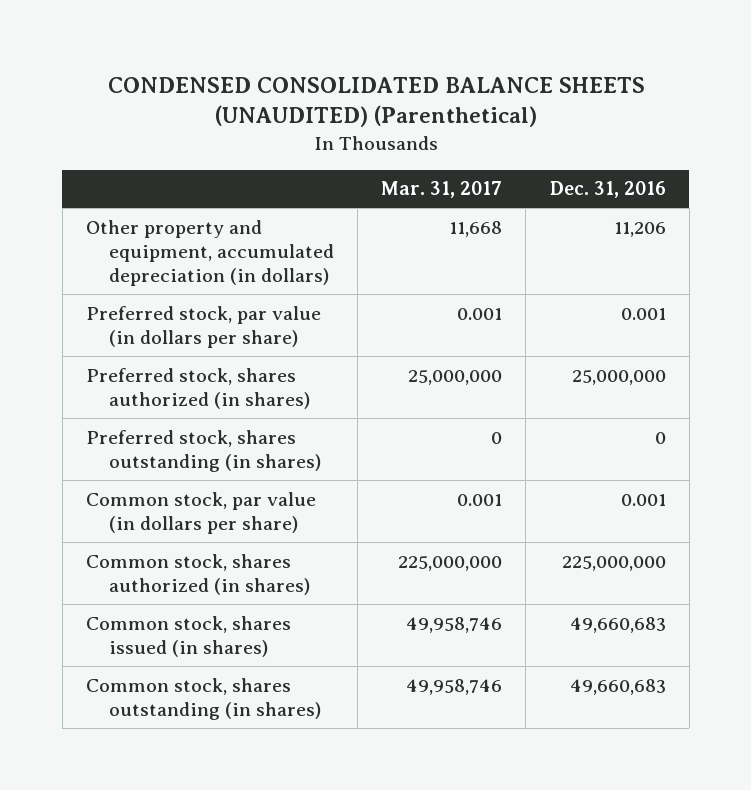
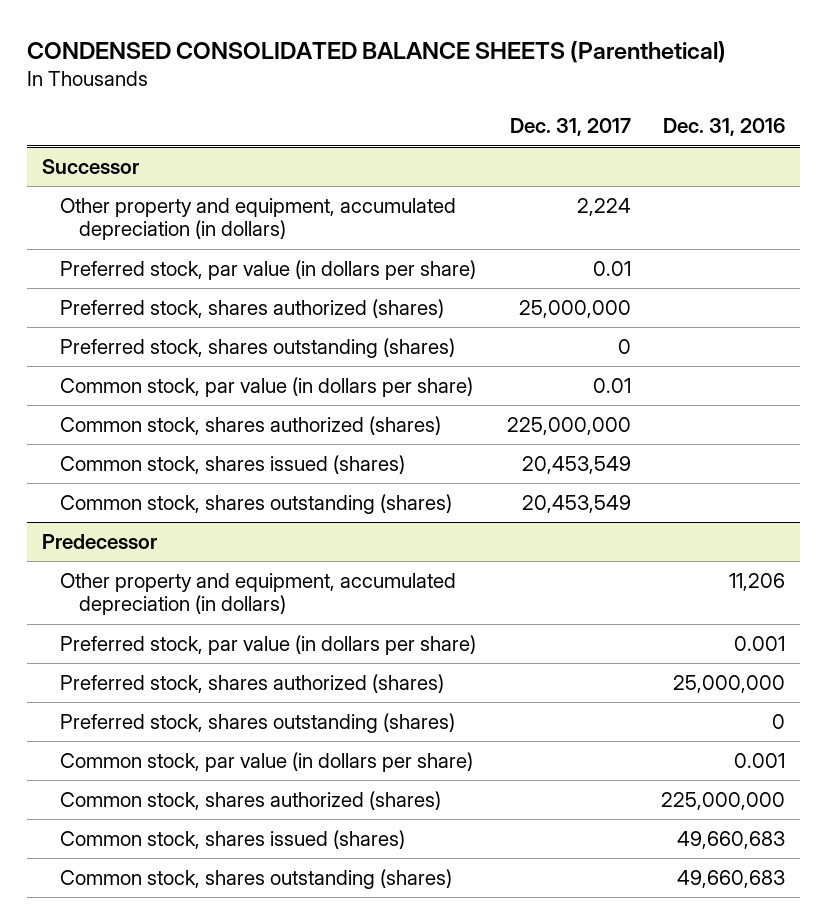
- CONDENSED CONSOLIDATED BALANCE SHEETS (UNAUDITED) (Parenthetical)
+ CONDENSED CONSOLIDATED BALANCE SHEETS (Parenthetical)
- | Mar. 31, 2017 | Dec. 31, 2016
+ | Dec. 31, 2017 | Dec. 31, 2016
+ Successor
+ Other property and equipment, accumulated depreciation (in dollars) | 2,224 |
+ Preferred stock, par value (in dollars per share) | 0.01 |
+ Preferred stock, shares authorized (shares) | 25,000,000 |
+ Preferred stock, shares outstanding (shares) | 0 |
+ Common stock, par value (in dollars per share) | 0.01 |
+ Common stock, shares authorized (shares) | 225,000,000 |
+ Common stock, shares issued (shares) | 20,453,549 |
+ Common stock, shares outstanding (shares) | 20,453,549 |
+ Predecessor
- Preferred stock, shares authorized (in shares) | 25,000,000 | 25,000,000
- Preferred stock, shares outstanding (in shares) | 0 | 0
+ Preferred stock, shares authorized (shares) | | 25,000,000
+ Preferred stock, shares outstanding (shares) | | 0
- Common stock, shares authorized (in shares) | 225,000,000 | 225,000,000
- Common stock, shares issued (in shares) | 49,958,746 | 49,660,683
- Common stock, shares outstanding (in shares) | 49,958,746 | 49,660,683
+ Common stock, shares authorized (shares) | | 225,000,000
+ Common stock, shares issued (shares) | | 49,660,683
+ Common stock, shares outstanding (shares) | | 49,660,683

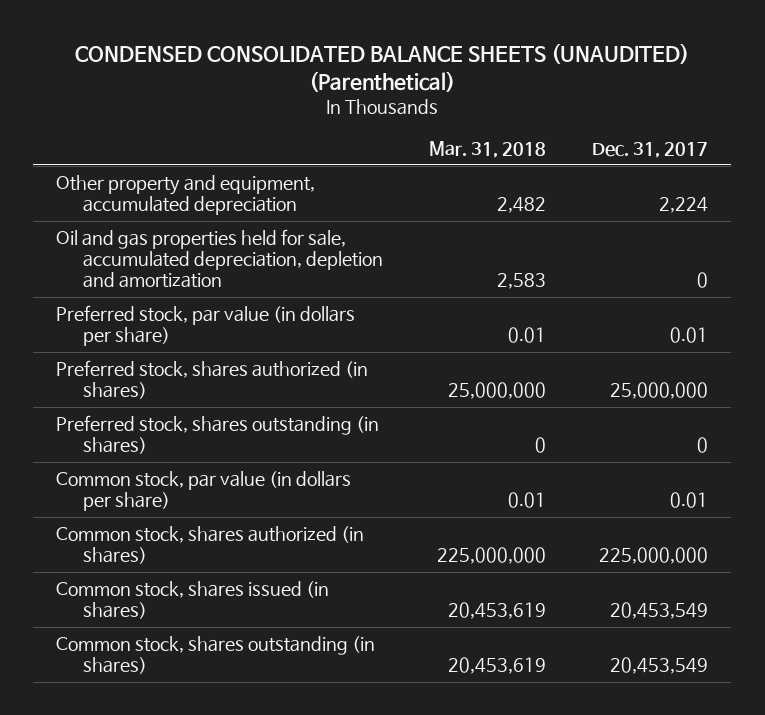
- CONDENSED CONSOLIDATED BALANCE SHEETS (Parenthetical)
+ CONDENSED CONSOLIDATED BALANCE SHEETS (UNAUDITED) (Parenthetical)
- | Dec. 31, 2017 | Dec. 31, 2016
+ | Mar. 31, 2018 | Dec. 31, 2017
- Successor
- Other property and equipment, accumulated depreciation (in dollars) | 2,224 |
+ Other property and equipment, accumulated depreciation | 2,482 | 2,224
+ Oil and gas properties held for sale, accumulated depreciation, depletion and amortization | 2,583 | 0
- Preferred stock, shares authorized (shares) | 25,000,000 |
- Preferred stock, shares outstanding (shares) | 0 |
+ Preferred stock, shares authorized (in shares) | 25,000,000 | 25,000,000
+ Preferred stock, shares outstanding (in shares) | 0 | 0
- Common stock, shares authorized (shares) | 225,000,000 |
- Common stock, shares issued (shares) | 20,453,549 |
- Common stock, shares outstanding (shares) | 20,453,549 |
- Predecessor
- Other property and equipment, accumulated depreciation (in dollars) | | 11,206
- Preferred stock, par value (in dollars per share) | | 0.001
- Preferred stock, shares authorized (shares) | | 25,000,000
- Preferred stock, shares outstanding (shares) | | 0
- Common stock, par value (in dollars per share) | | 0.001
- Common stock, shares authorized (shares) | | 225,000,000
- Common stock, shares issued (shares) | | 49,660,683
- Common stock, shares outstanding (shares) | | 49,660,683
+ Common stock, shares authorized (in shares) | 225,000,000 | 225,000,000
+ Common stock, shares issued (in shares) | 20,453,619 | 20,453,549
+ Common stock, shares outstanding (in shares) | 20,453,619 | 20,453,549

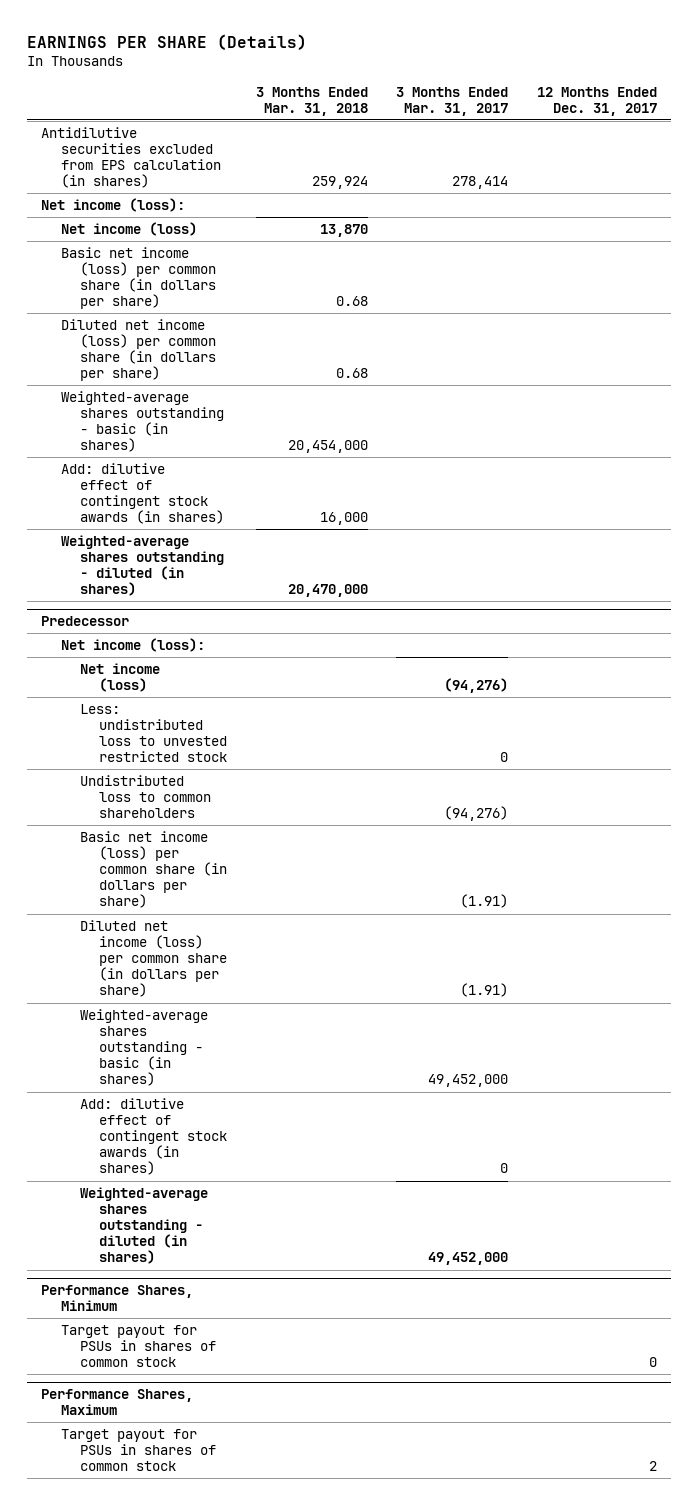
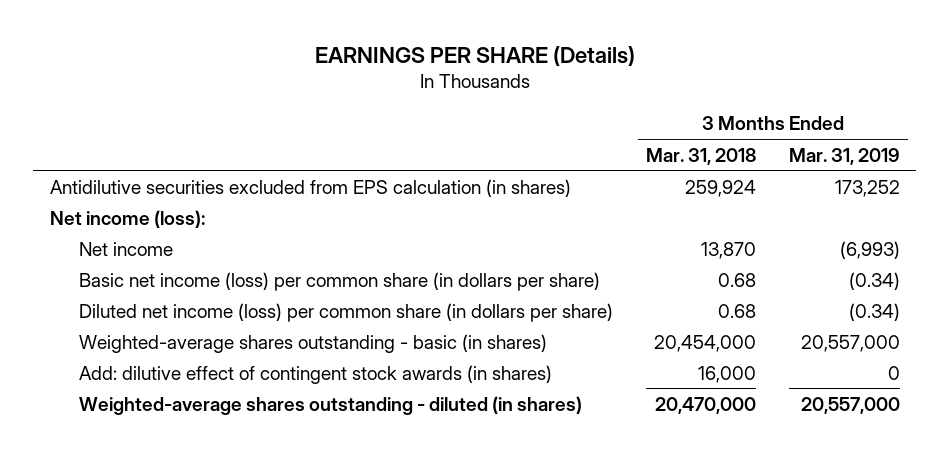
- | 3 Months Ended Mar. 31, 2018 | 3 Months Ended Mar. 31, 2017 | 12 Months Ended Dec. 31, 2017
+ | 3 Months Ended Mar. 31, 2018 | 3 Months Ended Mar. 31, 2019
- Net income (loss) | 13,870 | |
+ Net income | 13,870 | (6,993)
- Predecessor
- Net income (loss):
- Net income (loss) | | (94,276) |
- Less: undistributed loss to unvested restricted stock | | 0 |
- Undistributed loss to common shareholders | | (94,276) |
- Basic net income (loss) per common share (in dollars per share) | | (1.91) |
- Diluted net income (loss) per common share (in dollars per share) | | (1.91) |
- Weighted-average shares outstanding - basic (in shares) | | 49,452,000 |
- Add: dilutive effect of contingent stock awards (in shares) | | 0 |
- Weighted-average shares outstanding - diluted (in shares) | | 49,452,000 |
- Performance Shares, Minimum
- Target payout for PSUs in shares of common stock | | | 0
- Performance Shares, Maximum
- Target payout for PSUs in shares of common stock | | | 2

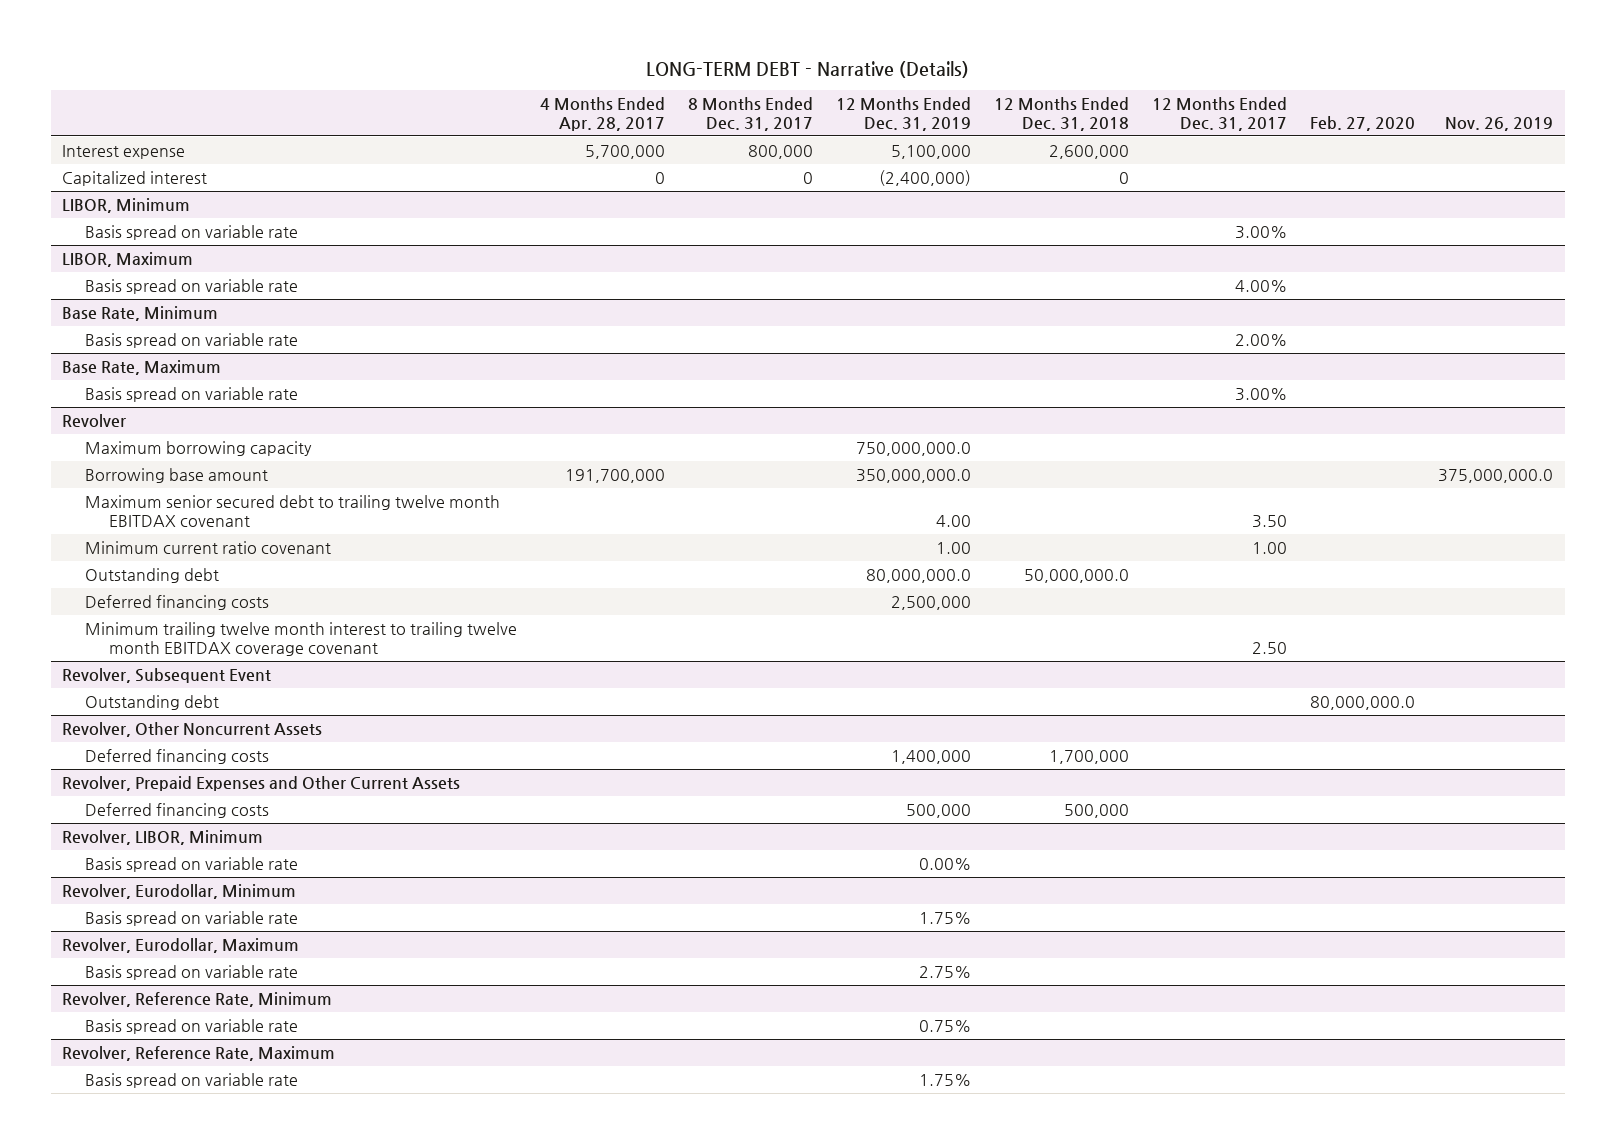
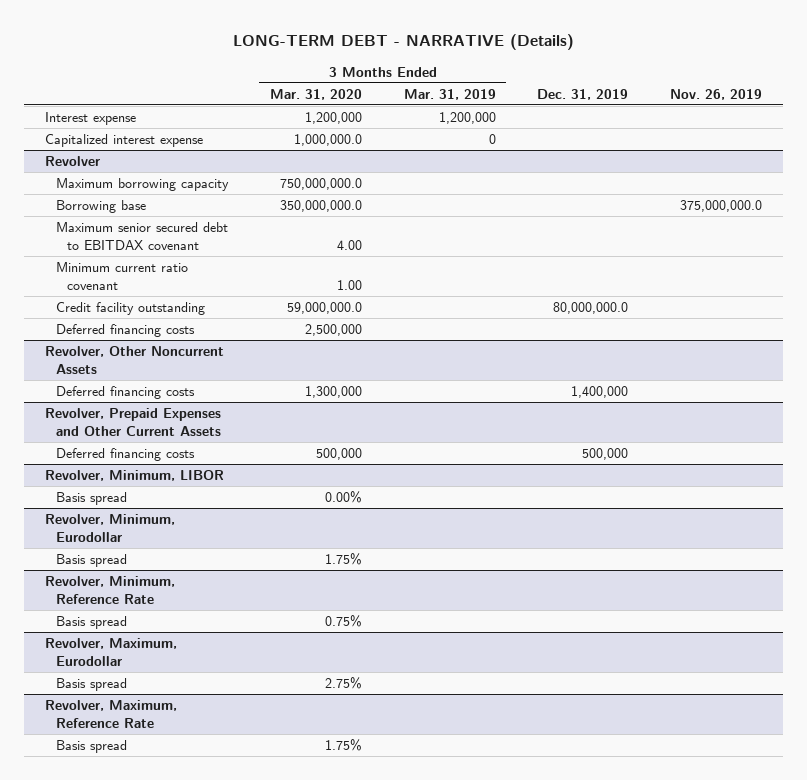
- LONG-TERM DEBT - Narrative (Details)
+ LONG-TERM DEBT - NARRATIVE (Details)
- | 4 Months Ended Apr. 28, 2017 | 8 Months Ended Dec. 31, 2017 | 12 Months Ended Dec. 31, 2019 | 12 Months Ended Dec. 31, 2018 | 12 Months Ended Dec. 31, 2017 | Feb. 27, 2020 | Nov. 26, 2019
+ | 3 Months Ended Mar. 31, 2020 | 3 Months Ended Mar. 31, 2019 | Dec. 31, 2019 | Nov. 26, 2019
- Capitalized interest | 0 | 0 | (2,400,000) | 0 | | |
- LIBOR, Minimum
- Basis spread on variable rate | | | | | 3.00% | |
- LIBOR, Maximum
- Basis spread on variable rate | | | | | 4.00% | |
- Base Rate, Minimum
- Basis spread on variable rate | | | | | 2.00% | |
- Base Rate, Maximum
- Basis spread on variable rate | | | | | 3.00% | |
+ Capitalized interest expense | 1,000,000.0 | 0 | |
@ Revolver
- Borrowing base amount | 191,700,000 | | 350,000,000.0 | | | | 375,000,000.0
- Maximum senior secured debt to trailing twelve month EBITDAX covenant | | | 4.00 | | 3.50 | |
+ Borrowing base | 350,000,000.0 | | | 375,000,000.0
+ Maximum senior secured debt to EBITDAX covenant | 4.00 | | |
- Outstanding debt | | | 80,000,000.0 | 50,000,000.0 | | |
+ Credit facility outstanding | 59,000,000.0 | | 80,000,000.0 |
- Minimum trailing twelve month interest to trailing twelve month EBITDAX coverage covenant | | | | | 2.50 | |
- Revolver, Subsequent Event
- Outstanding debt | | | | | | 80,000,000.0 |
- Revolver, LIBOR, Minimum
- Basis spread on variable rate | | | 0.00% | | | |
- Revolver, Eurodollar, Minimum
- Basis spread on variable rate | | | 1.75% | | | |
- Revolver, Eurodollar, Maximum
- Basis spread on variable rate | | | 2.75% | | | |
- Revolver, Reference Rate, Minimum
- Basis spread on variable rate | | | 0.75% | | | |
- Revolver, Reference Rate, Maximum
- Basis spread on variable rate | | | 1.75% | | | |
+ Revolver, Minimum, LIBOR
+ Basis spread | 0.00% | | |
+ Revolver, Minimum, Eurodollar
+ Basis spread | 1.75% | | |
+ Revolver, Minimum, Reference Rate
+ Basis spread | 0.75% | | |
+ Revolver, Maximum, Eurodollar
+ Basis spread | 2.75% | | |
+ Revolver, Maximum, Reference Rate
+ Basis spread | 1.75% | | |

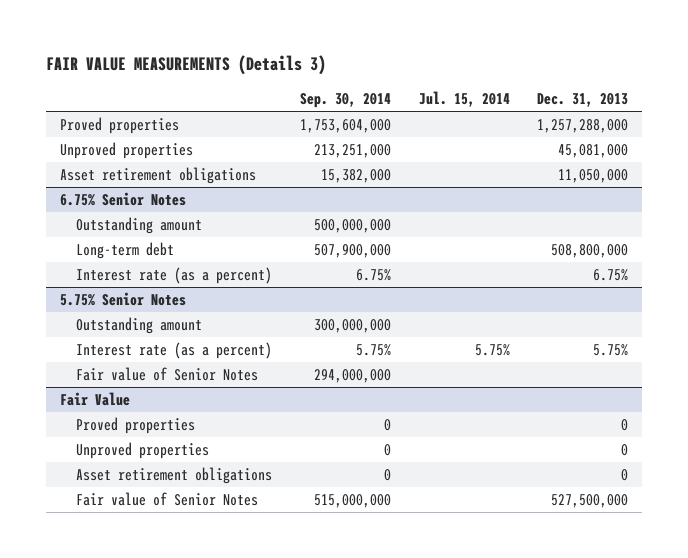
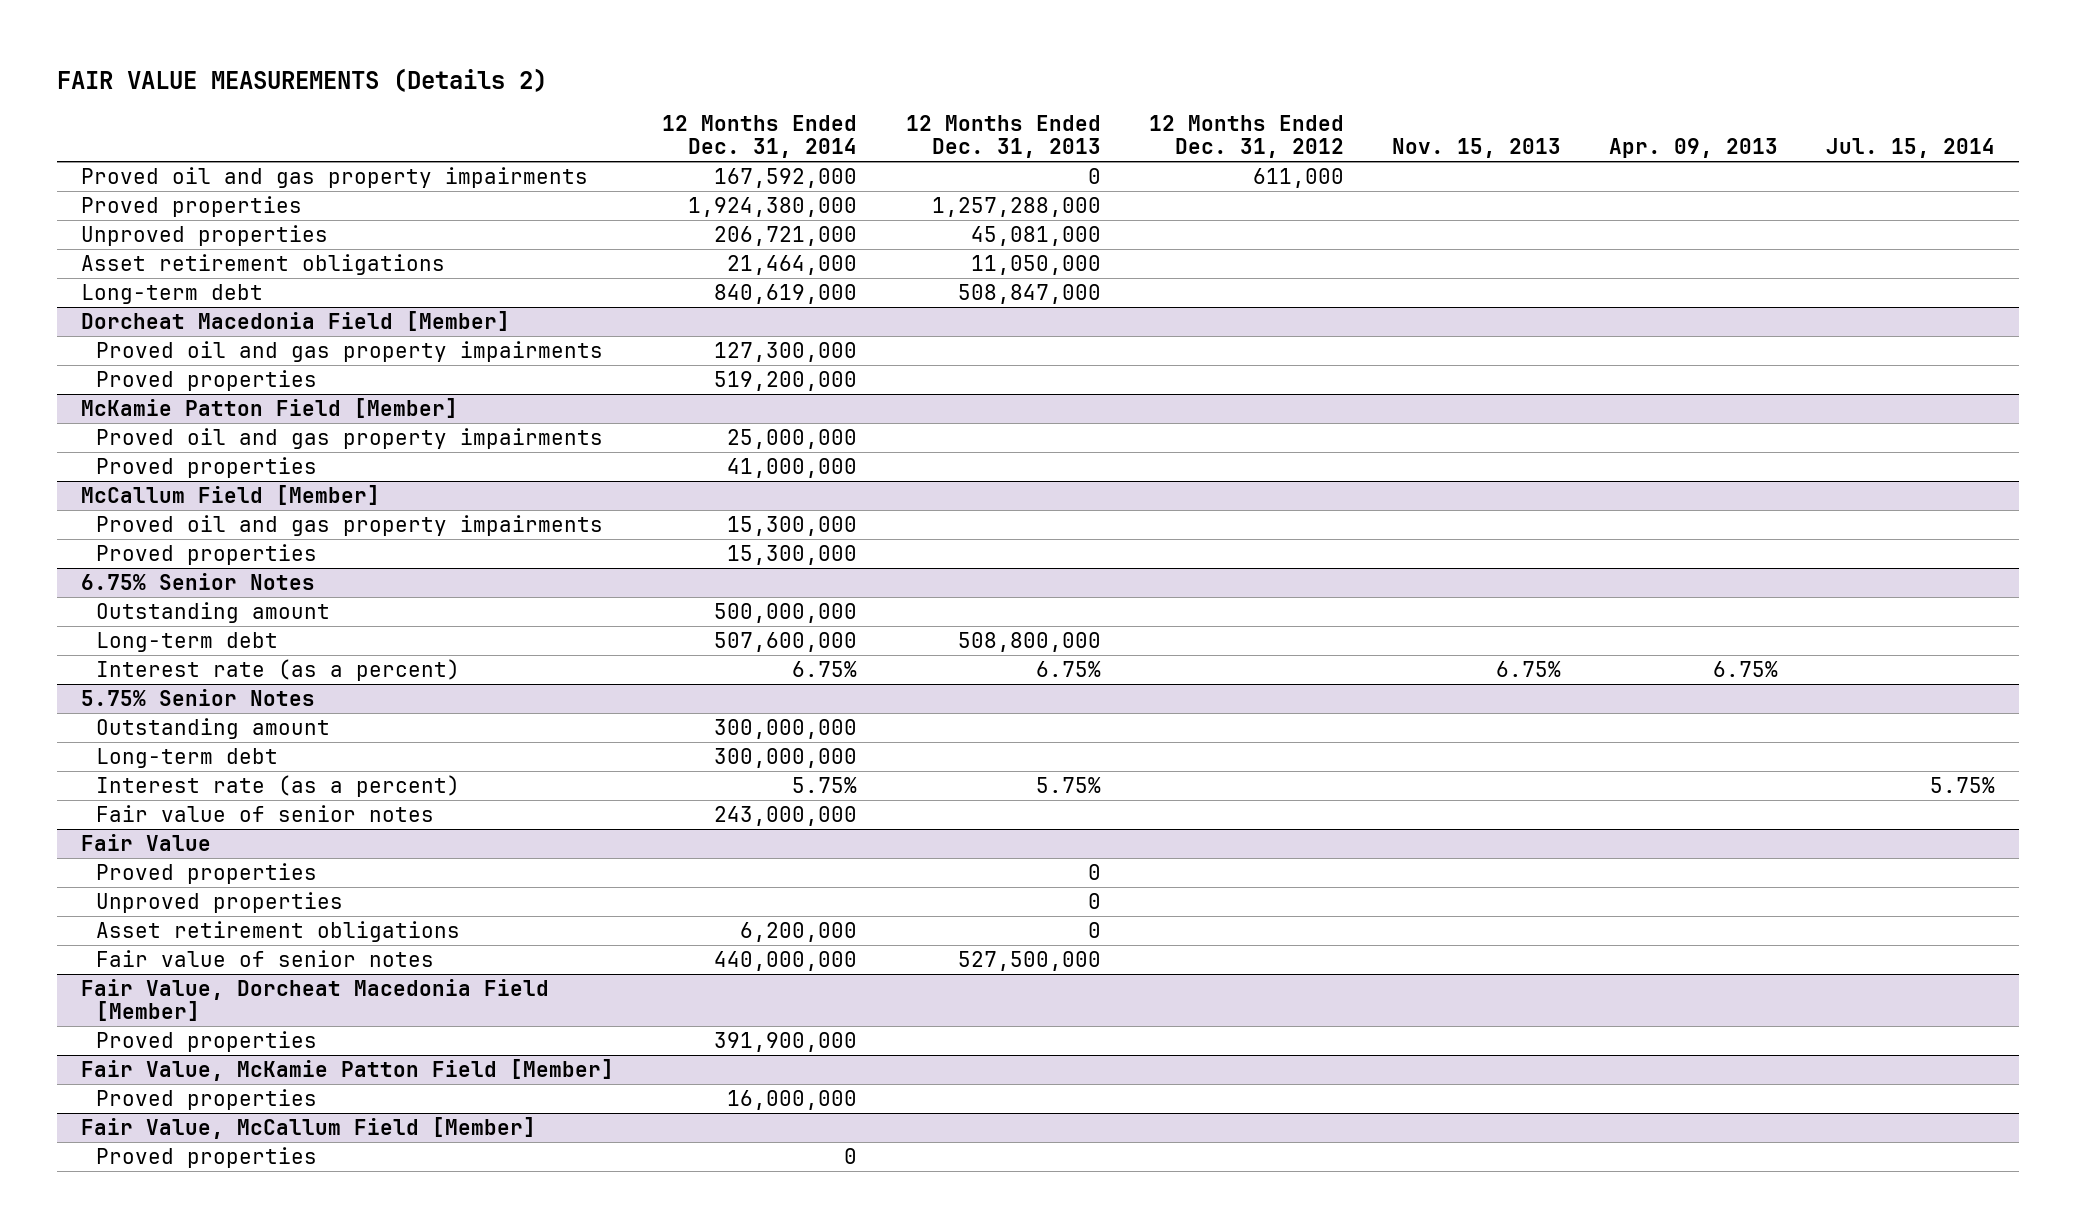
- FAIR VALUE MEASUREMENTS (Details 3)
+ FAIR VALUE MEASUREMENTS (Details 2)
- | Sep. 30, 2014 | Jul. 15, 2014 | Dec. 31, 2013
+ | 12 Months Ended Dec. 31, 2014 | 12 Months Ended Dec. 31, 2013 | 12 Months Ended Dec. 31, 2012 | Nov. 15, 2013 | Apr. 09, 2013 | Jul. 15, 2014
+ Proved oil and gas property impairments | 167,592,000 | 0 | 611,000 | | |
+ Long-term debt | 840,619,000 | 508,847,000 | | | |
+ Dorcheat Macedonia Field [Member]
+ Proved oil and gas property impairments | 127,300,000 | | | | |
+ Proved properties | 519,200,000 | | | | |
+ McKamie Patton Field [Member]
+ Proved oil and gas property impairments | 25,000,000 | | | | |
+ Proved properties | 41,000,000 | | | | |
+ McCallum Field [Member]
+ Proved oil and gas property impairments | 15,300,000 | | | | |
+ Proved properties | 15,300,000 | | | | |
@ 5.75% Senior Notes
+ Long-term debt | 300,000,000 | | | | |
- Fair value of Senior Notes | 294,000,000 | |
+ Fair value of senior notes | 243,000,000 | | | | |
@ Fair Value
- Fair value of Senior Notes | 515,000,000 | | 527,500,000
+ Fair value of senior notes | 440,000,000 | 527,500,000 | | | |
+ Fair Value, Dorcheat Macedonia Field [Member]
+ Proved properties | 391,900,000 | | | | |
+ Fair Value, McKamie Patton Field [Member]
+ Proved properties | 16,000,000 | | | | |
+ Fair Value, McCallum Field [Member]
+ Proved properties | 0 | | | | |

